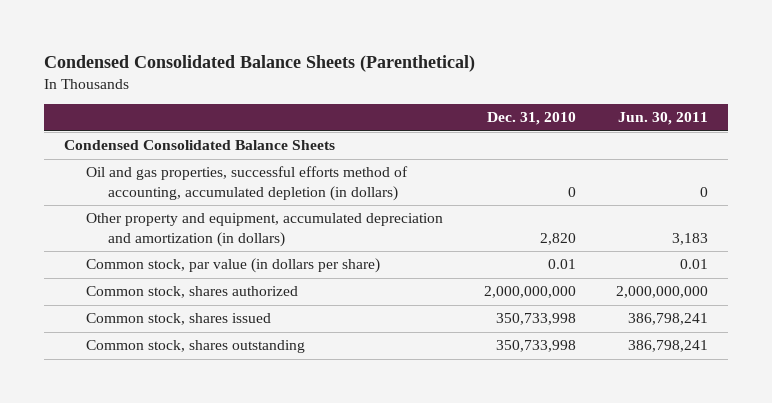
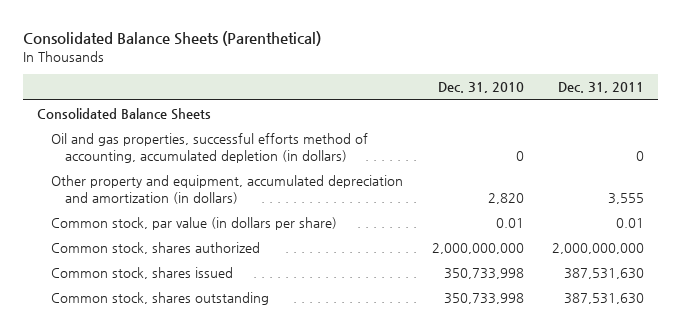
- Condensed Consolidated Balance Sheets (Parenthetical)
+ Consolidated Balance Sheets (Parenthetical)
- | Dec. 31, 2010 | Jun. 30, 2011
+ | Dec. 31, 2010 | Dec. 31, 2011
- Condensed Consolidated Balance Sheets
+ Consolidated Balance Sheets

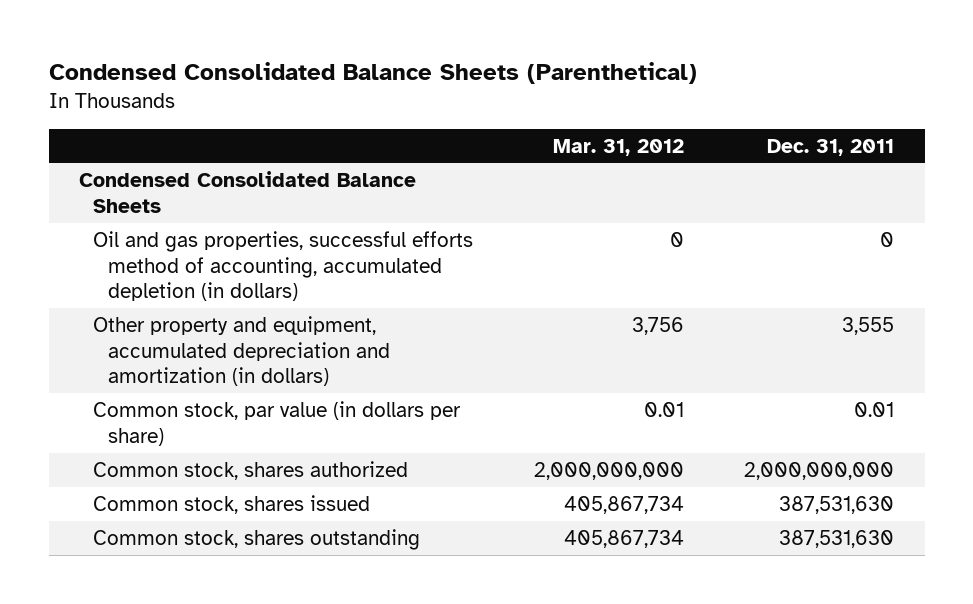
- Consolidated Balance Sheets (Parenthetical)
+ Condensed Consolidated Balance Sheets (Parenthetical)
- | Dec. 31, 2010 | Dec. 31, 2011
+ | Mar. 31, 2012 | Dec. 31, 2011
- Consolidated Balance Sheets
+ Condensed Consolidated Balance Sheets

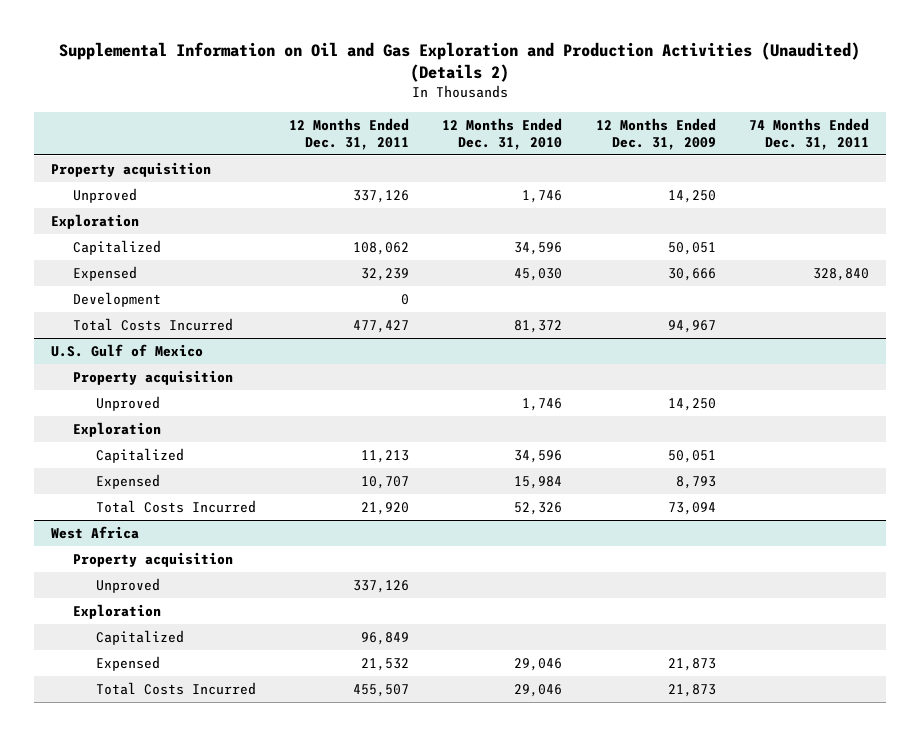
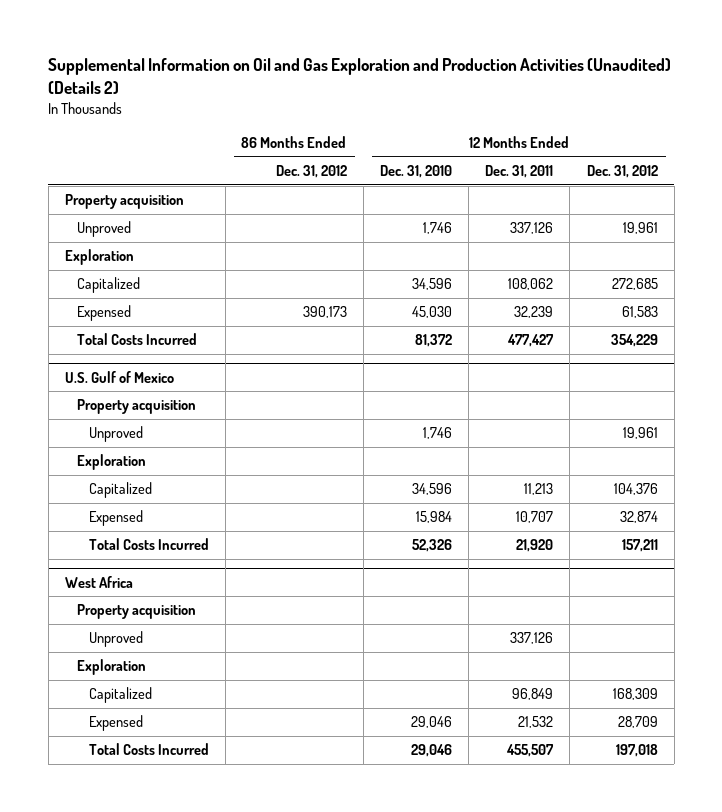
- | 12 Months Ended Dec. 31, 2011 | 12 Months Ended Dec. 31, 2010 | 12 Months Ended Dec. 31, 2009 | 74 Months Ended Dec. 31, 2011
+ | 86 Months Ended Dec. 31, 2012 | 12 Months Ended Dec. 31, 2010 | 12 Months Ended Dec. 31, 2011 | 12 Months Ended Dec. 31, 2012
- Development | 0 | | |

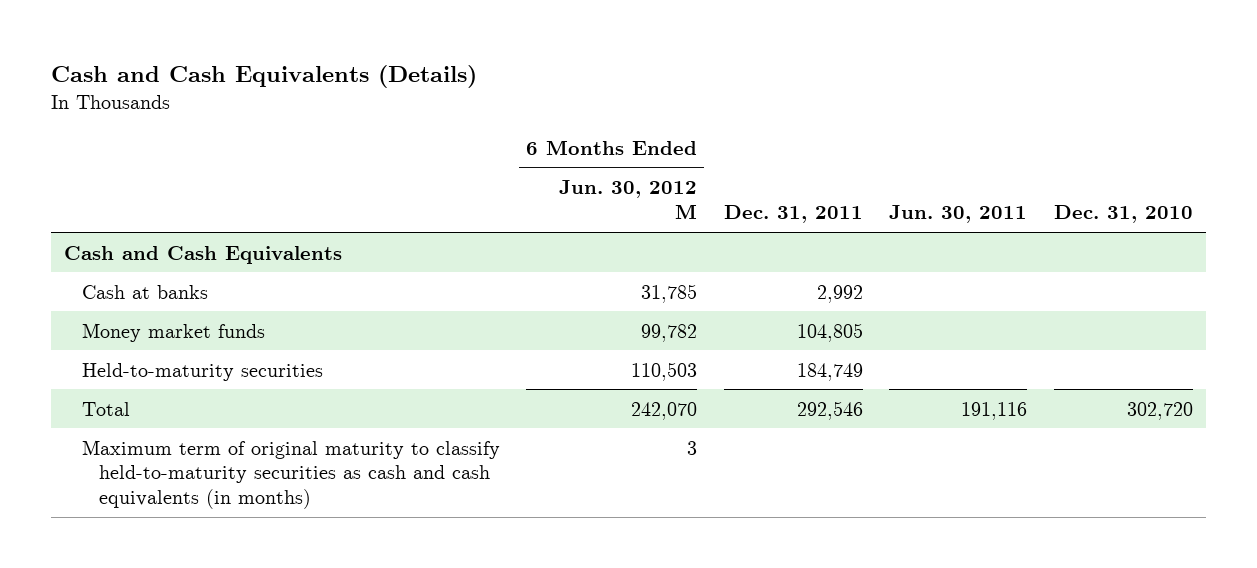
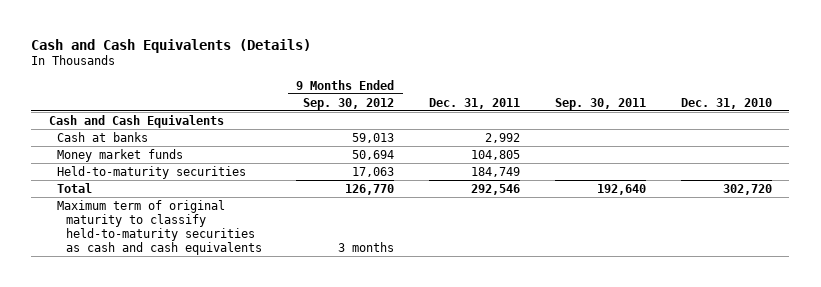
- | 6 Months Ended Jun. 30, 2012 M | Dec. 31, 2011 | Jun. 30, 2011 | Dec. 31, 2010
+ | 9 Months Ended Sep. 30, 2012 | Dec. 31, 2011 | Sep. 30, 2011 | Dec. 31, 2010
- Maximum term of original maturity to classify held-to-maturity securities as cash and cash equivalents (in months) | 3 | | |
+ Maximum term of original maturity to classify held-to-maturity securities as cash and cash equivalents | 3 months | | |

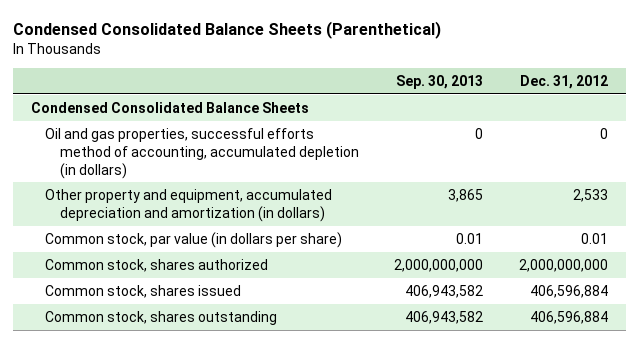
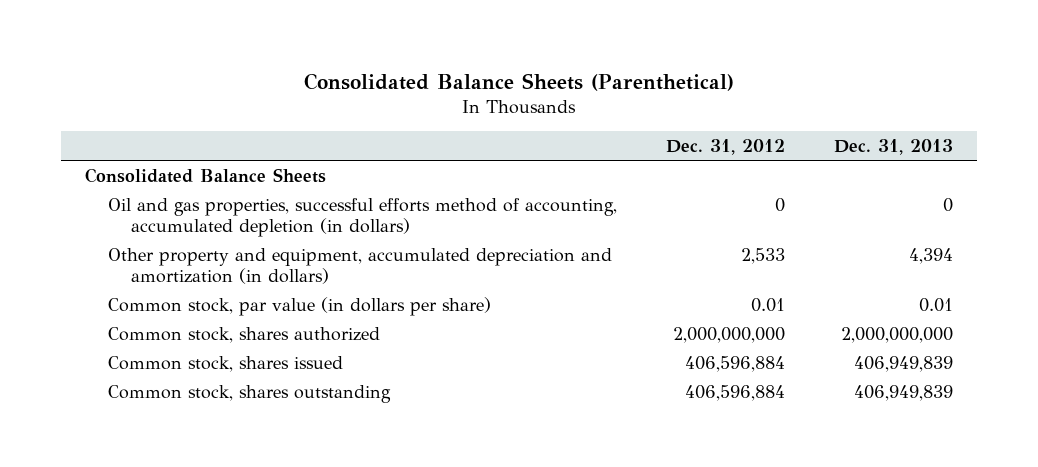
- Condensed Consolidated Balance Sheets (Parenthetical)
+ Consolidated Balance Sheets (Parenthetical)
- | Sep. 30, 2013 | Dec. 31, 2012
+ | Dec. 31, 2012 | Dec. 31, 2013
- Condensed Consolidated Balance Sheets
+ Consolidated Balance Sheets

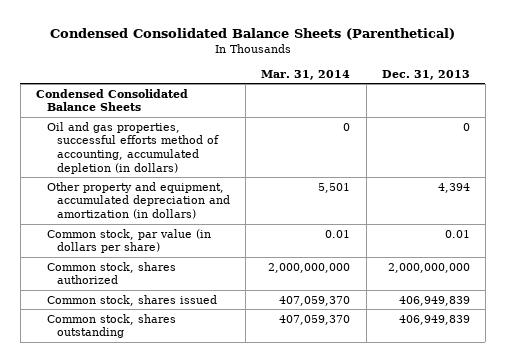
- Consolidated Balance Sheets (Parenthetical)
+ Condensed Consolidated Balance Sheets (Parenthetical)
- | Dec. 31, 2012 | Dec. 31, 2013
+ | Mar. 31, 2014 | Dec. 31, 2013
- Consolidated Balance Sheets
+ Condensed Consolidated Balance Sheets

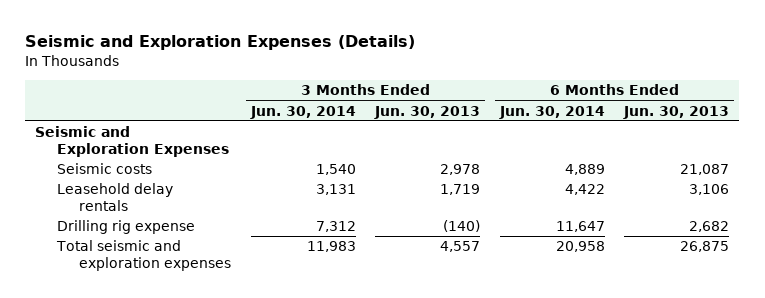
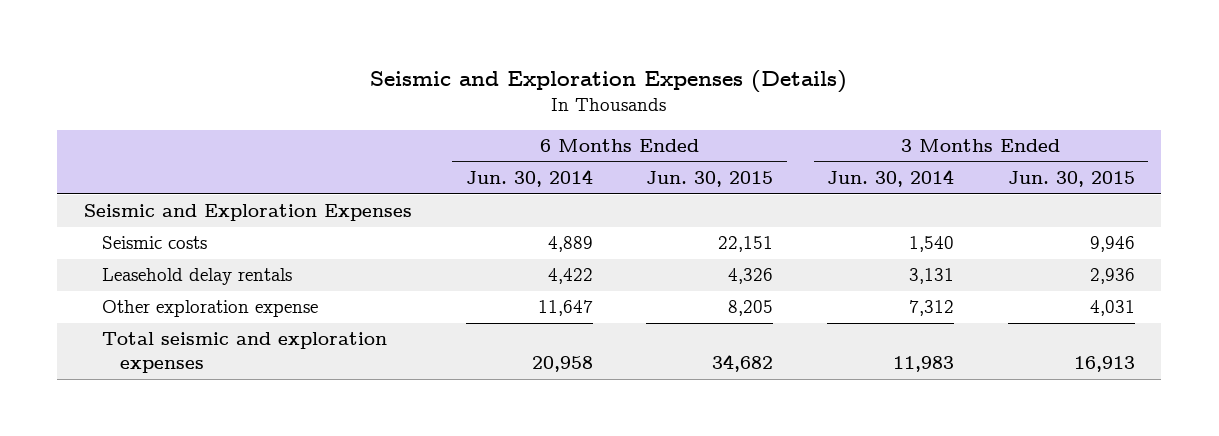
- | 3 Months Ended Jun. 30, 2014 | 3 Months Ended Jun. 30, 2013 | 6 Months Ended Jun. 30, 2014 | 6 Months Ended Jun. 30, 2013
+ | 6 Months Ended Jun. 30, 2014 | 6 Months Ended Jun. 30, 2015 | 3 Months Ended Jun. 30, 2014 | 3 Months Ended Jun. 30, 2015
- Drilling rig expense | 7,312 | (140) | 11,647 | 2,682
+ Other exploration expense | 11,647 | 8,205 | 7,312 | 4,031

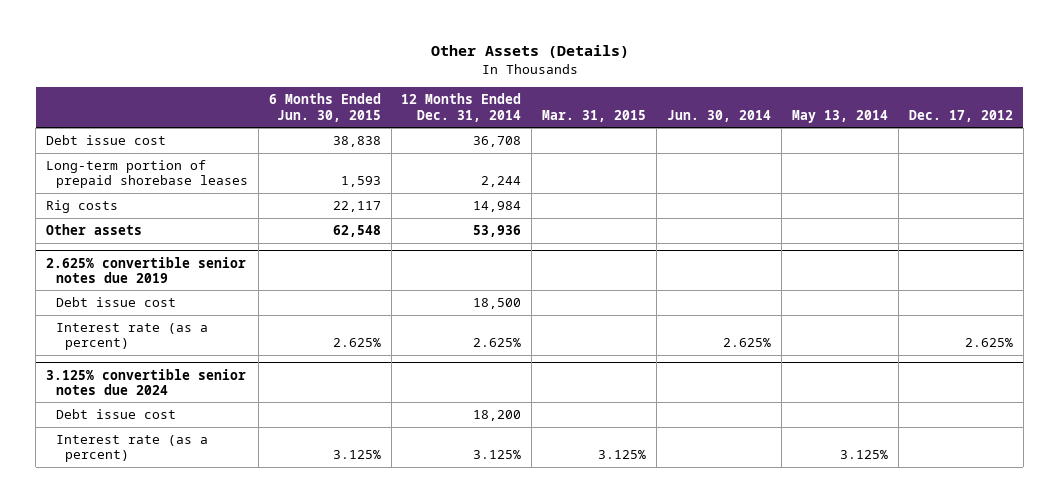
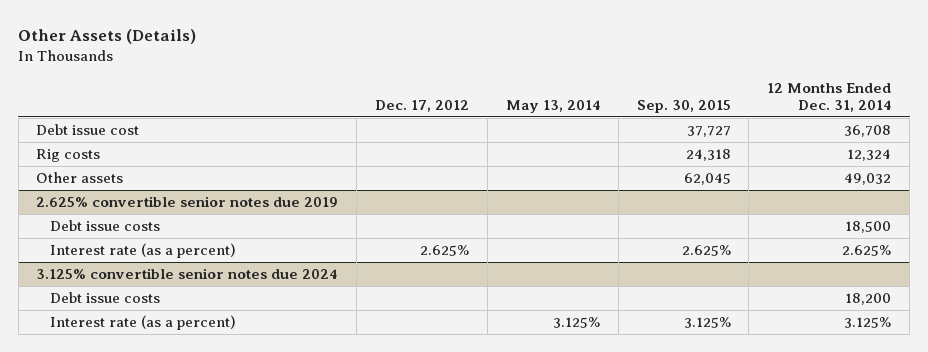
- | 6 Months Ended Jun. 30, 2015 | 12 Months Ended Dec. 31, 2014 | Mar. 31, 2015 | Jun. 30, 2014 | May 13, 2014 | Dec. 17, 2012
+ | Dec. 17, 2012 | May 13, 2014 | Sep. 30, 2015 | 12 Months Ended Dec. 31, 2014
- Long-term portion of prepaid shorebase leases | 1,593 | 2,244 | | | |
- Rig costs | 22,117 | 14,984 | | | |
- Other assets | 62,548 | 53,936 | | | |
+ Rig costs | | | 24,318 | 12,324
+ Other assets | | | 62,045 | 49,032
@ 2.625% convertible senior notes due 2019
- Debt issue cost | | 18,500 | | | |
+ Debt issue costs | | | | 18,500
@ 3.125% convertible senior notes due 2024
- Debt issue cost | | 18,200 | | | |
+ Debt issue costs | | | | 18,200

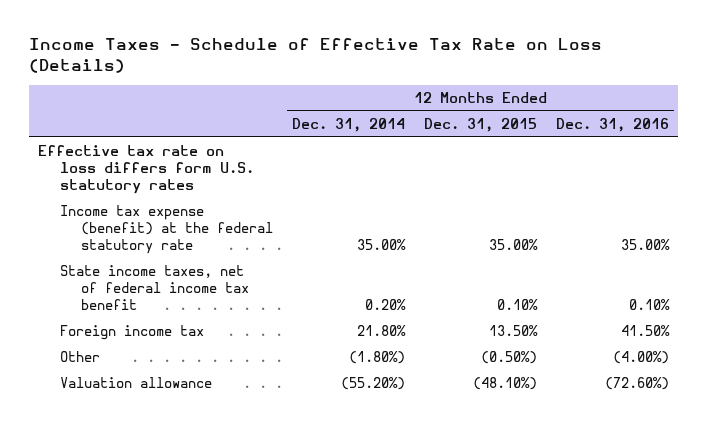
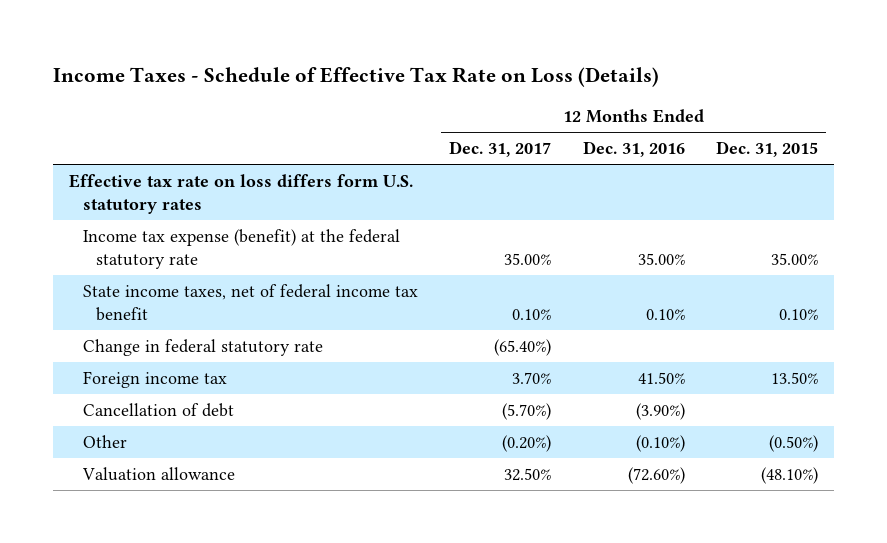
- | 12 Months Ended Dec. 31, 2014 | 12 Months Ended Dec. 31, 2015 | 12 Months Ended Dec. 31, 2016
+ | 12 Months Ended Dec. 31, 2017 | 12 Months Ended Dec. 31, 2016 | 12 Months Ended Dec. 31, 2015
+ Change in federal statutory rate | (65.40%) | |
- Other | (1.80%) | (0.50%) | (4.00%)
+ Cancellation of debt | (5.70%) | (3.90%) |
+ Other | (0.20%) | (0.10%) | (0.50%)

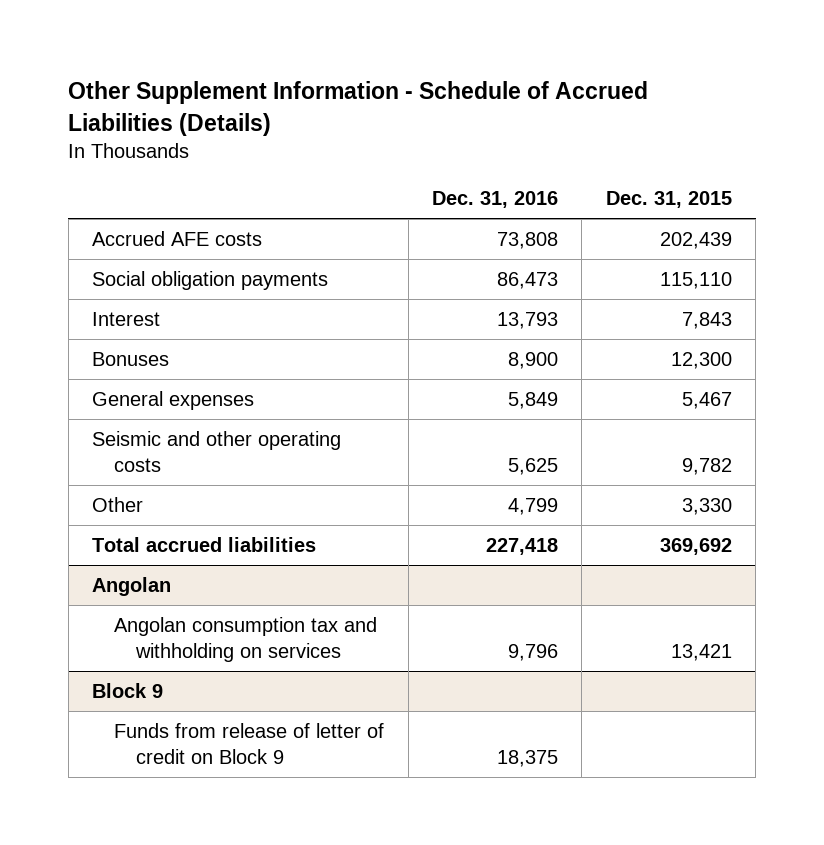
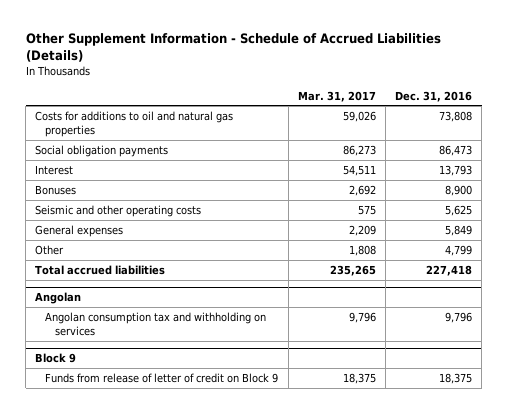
- | Dec. 31, 2016 | Dec. 31, 2015
+ | Mar. 31, 2017 | Dec. 31, 2016
- Accrued AFE costs | 73,808 | 202,439
+ Costs for additions to oil and natural gas properties | 59,026 | 73,808
moved down: General expenses | 2,209 | 5,849

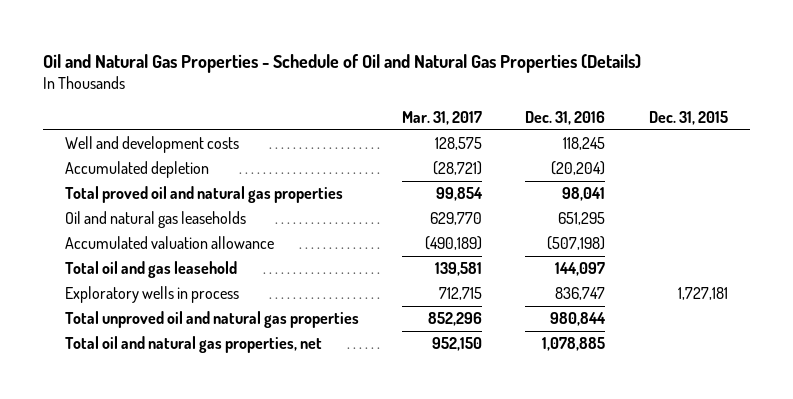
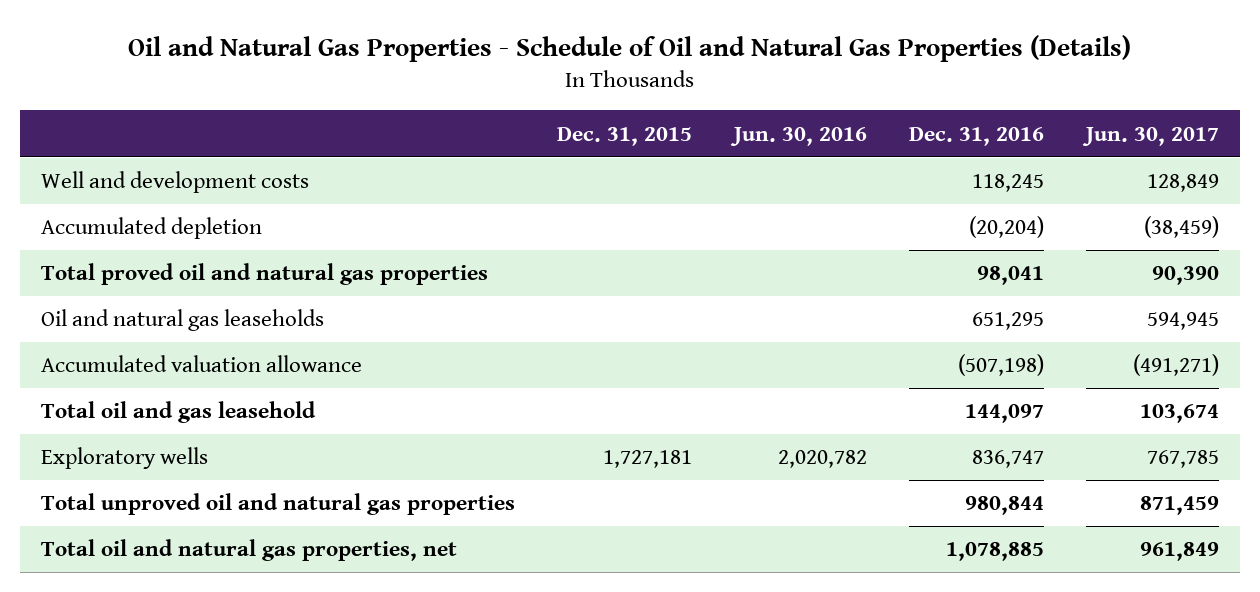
- | Mar. 31, 2017 | Dec. 31, 2016 | Dec. 31, 2015
+ | Dec. 31, 2015 | Jun. 30, 2016 | Dec. 31, 2016 | Jun. 30, 2017
- Exploratory wells in process | 712,715 | 836,747 | 1,727,181
+ Exploratory wells | 1,727,181 | 2,020,782 | 836,747 | 767,785

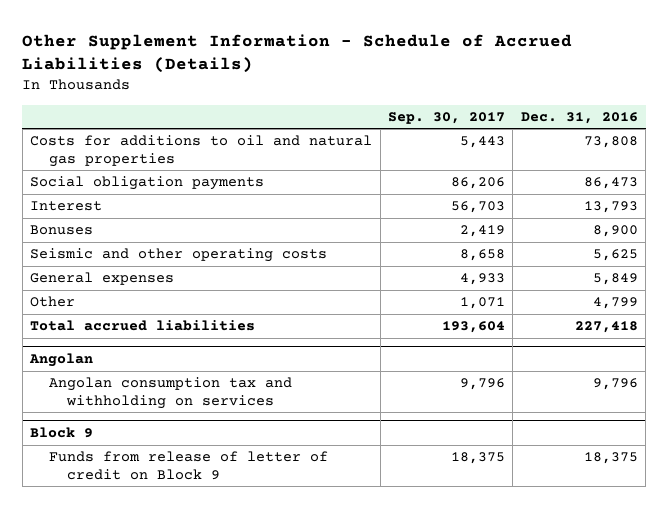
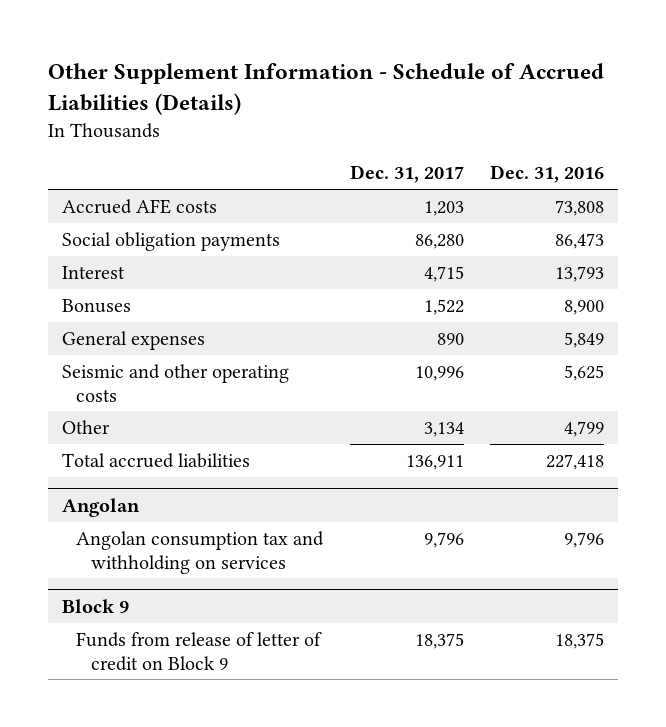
- | Sep. 30, 2017 | Dec. 31, 2016
+ | Dec. 31, 2017 | Dec. 31, 2016
- Costs for additions to oil and natural gas properties | 5,443 | 73,808
+ Accrued AFE costs | 1,203 | 73,808
moved down: Seismic and other operating costs | 10,996 | 5,625

